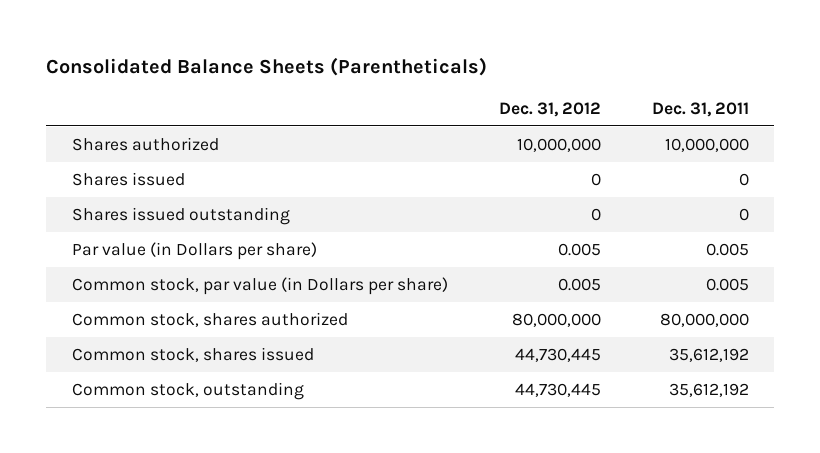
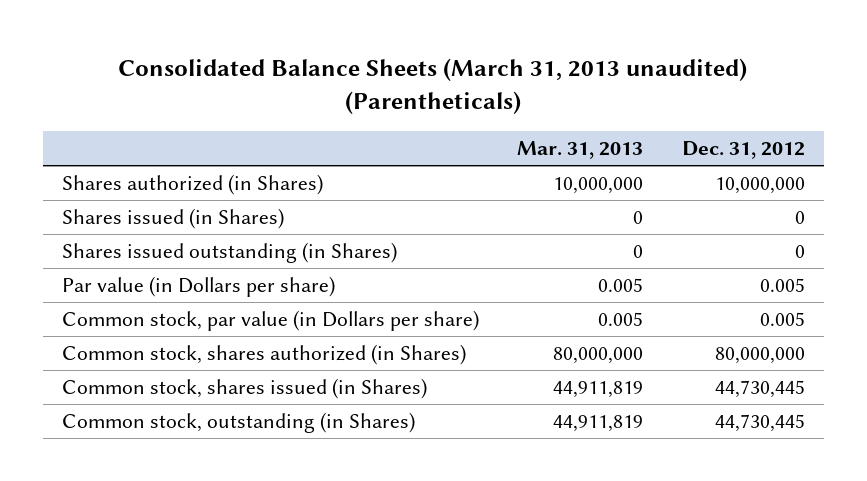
- Consolidated Balance Sheets (Parentheticals)
+ Consolidated Balance Sheets (March 31, 2013 unaudited) (Parentheticals)
- | Dec. 31, 2012 | Dec. 31, 2011
+ | Mar. 31, 2013 | Dec. 31, 2012
- Shares authorized | 10,000,000 | 10,000,000
- Shares issued | 0 | 0
- Shares issued outstanding | 0 | 0
+ Shares authorized (in Shares) | 10,000,000 | 10,000,000
+ Shares issued (in Shares) | 0 | 0
+ Shares issued outstanding (in Shares) | 0 | 0
- Common stock, shares authorized | 80,000,000 | 80,000,000
- Common stock, shares issued | 44,730,445 | 35,612,192
- Common stock, outstanding | 44,730,445 | 35,612,192
+ Common stock, shares authorized (in Shares) | 80,000,000 | 80,000,000
+ Common stock, shares issued (in Shares) | 44,911,819 | 44,730,445
+ Common stock, outstanding (in Shares) | 44,911,819 | 44,730,445

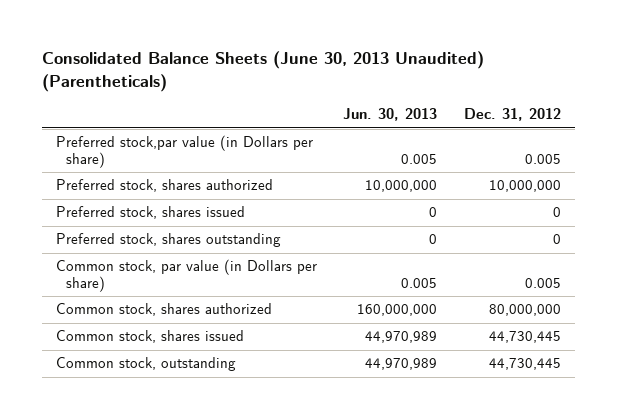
- Consolidated Balance Sheets (March 31, 2013 unaudited) (Parentheticals)
+ Consolidated Balance Sheets (June 30, 2013 Unaudited) (Parentheticals)
- | Mar. 31, 2013 | Dec. 31, 2012
+ | Jun. 30, 2013 | Dec. 31, 2012
- Shares authorized (in Shares) | 10,000,000 | 10,000,000
- Shares issued (in Shares) | 0 | 0
- Shares issued outstanding (in Shares) | 0 | 0
- Par value (in Dollars per share) | 0.005 | 0.005
+ Preferred stock,par value (in Dollars per share) | 0.005 | 0.005
+ Preferred stock, shares authorized | 10,000,000 | 10,000,000
+ Preferred stock, shares issued | 0 | 0
+ Preferred stock, shares outstanding | 0 | 0
- Common stock, shares authorized (in Shares) | 80,000,000 | 80,000,000
- Common stock, shares issued (in Shares) | 44,911,819 | 44,730,445
- Common stock, outstanding (in Shares) | 44,911,819 | 44,730,445
+ Common stock, shares authorized | 160,000,000 | 80,000,000
+ Common stock, shares issued | 44,970,989 | 44,730,445
+ Common stock, outstanding | 44,970,989 | 44,730,445

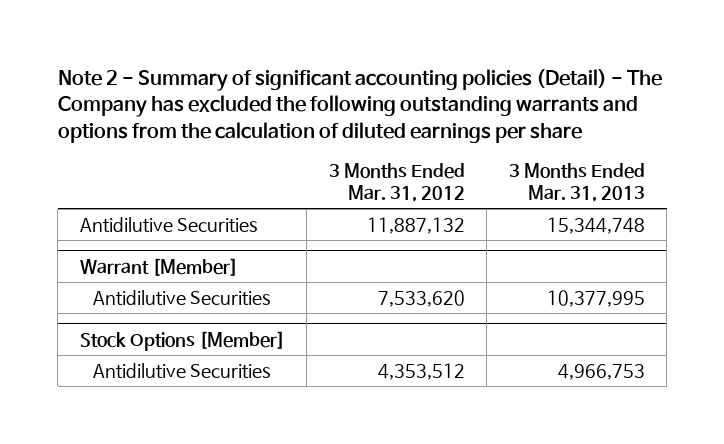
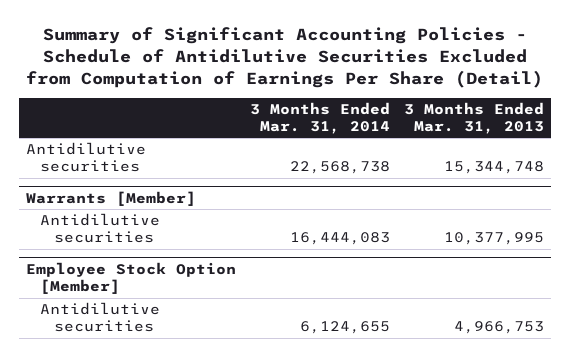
- Note 2 - Summary of significant accounting policies (Detail) - The Company has excluded the following outstanding warrants and options from the calculation of diluted earnings per share
+ Summary of Significant Accounting Policies - Schedule of Antidilutive Securities Excluded from Computation of Earnings Per Share (Detail)
- | 3 Months Ended Mar. 31, 2012 | 3 Months Ended Mar. 31, 2013
+ | 3 Months Ended Mar. 31, 2014 | 3 Months Ended Mar. 31, 2013
- Antidilutive Securities | 11,887,132 | 15,344,748
- Warrant [Member]
- Antidilutive Securities | 7,533,620 | 10,377,995
- Stock Options [Member]
- Antidilutive Securities | 4,353,512 | 4,966,753
+ Antidilutive securities | 22,568,738 | 15,344,748
+ Warrants [Member]
+ Antidilutive securities | 16,444,083 | 10,377,995
+ Employee Stock Option [Member]
+ Antidilutive securities | 6,124,655 | 4,966,753

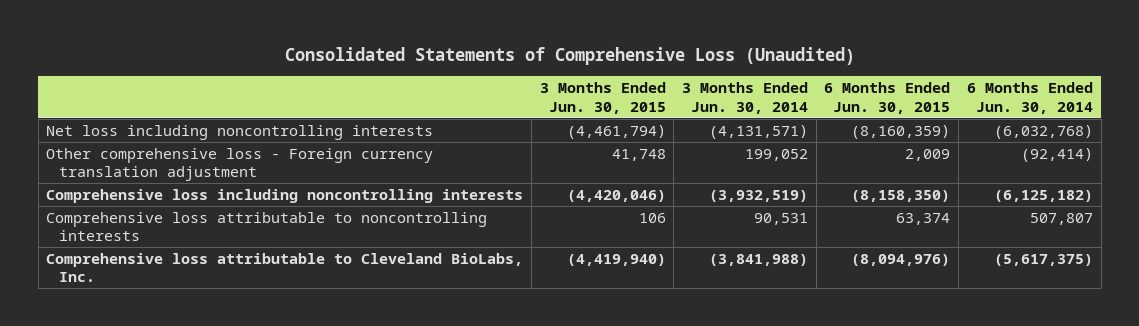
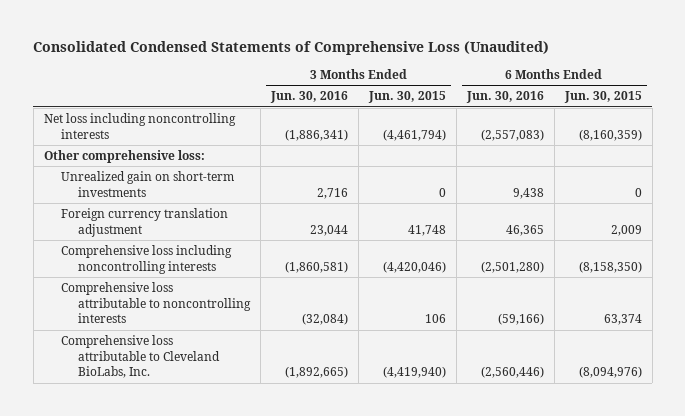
- Consolidated Statements of Comprehensive Loss (Unaudited)
+ Consolidated Condensed Statements of Comprehensive Loss (Unaudited)
- | 3 Months Ended Jun. 30, 2015 | 3 Months Ended Jun. 30, 2014 | 6 Months Ended Jun. 30, 2015 | 6 Months Ended Jun. 30, 2014
+ | 3 Months Ended Jun. 30, 2016 | 3 Months Ended Jun. 30, 2015 | 6 Months Ended Jun. 30, 2016 | 6 Months Ended Jun. 30, 2015
- Other comprehensive loss - Foreign currency translation adjustment | 41,748 | 199,052 | 2,009 | (92,414)
+ Other comprehensive loss:
+ Unrealized gain on short-term investments | 2,716 | 0 | 9,438 | 0
+ Foreign currency translation adjustment | 23,044 | 41,748 | 46,365 | 2,009

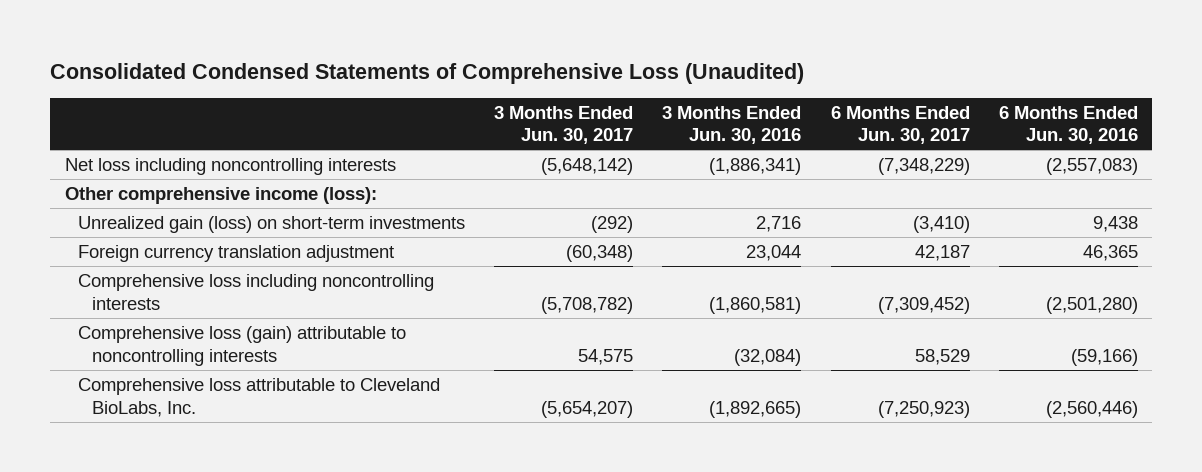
- | 3 Months Ended Jun. 30, 2016 | 3 Months Ended Jun. 30, 2015 | 6 Months Ended Jun. 30, 2016 | 6 Months Ended Jun. 30, 2015
+ | 3 Months Ended Jun. 30, 2017 | 3 Months Ended Jun. 30, 2016 | 6 Months Ended Jun. 30, 2017 | 6 Months Ended Jun. 30, 2016
- Other comprehensive loss:
- Unrealized gain on short-term investments | 2,716 | 0 | 9,438 | 0
+ Other comprehensive income (loss):
+ Unrealized gain (loss) on short-term investments | (292) | 2,716 | (3,410) | 9,438
- Comprehensive loss attributable to noncontrolling interests | (32,084) | 106 | (59,166) | 63,374
+ Comprehensive loss (gain) attributable to noncontrolling interests | 54,575 | (32,084) | 58,529 | (59,166)

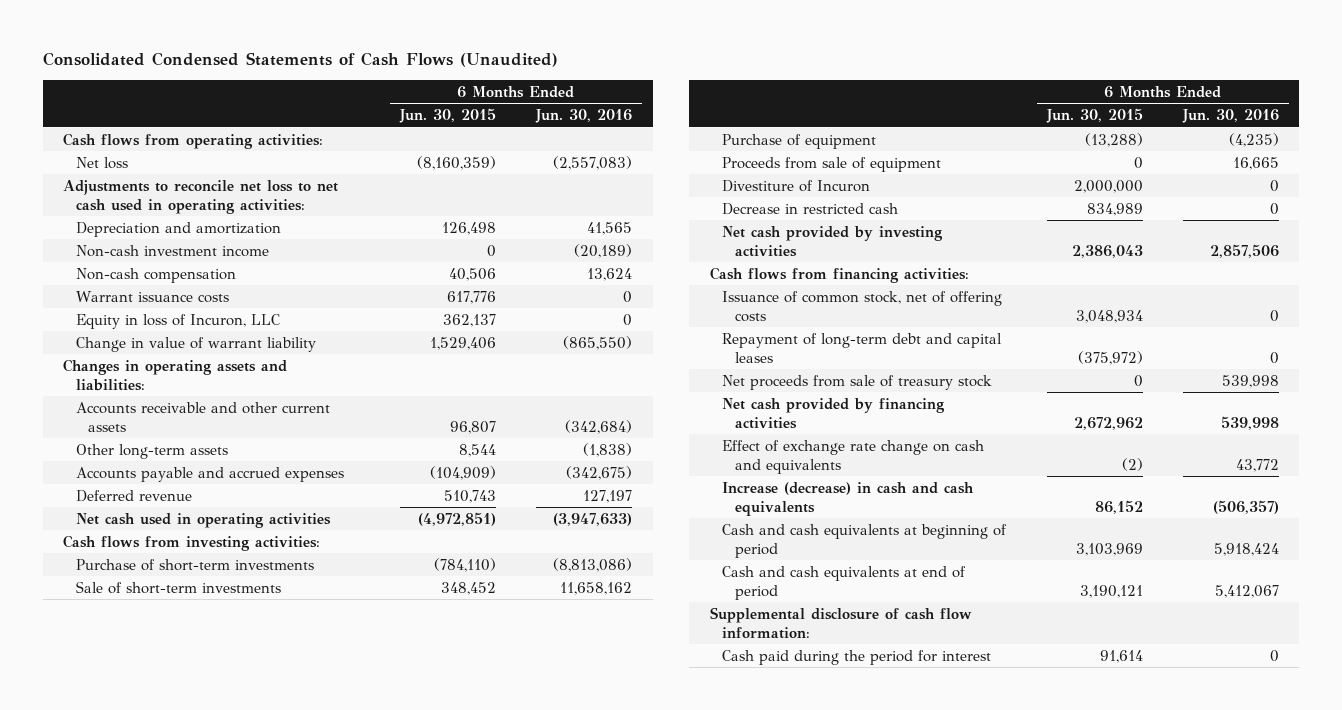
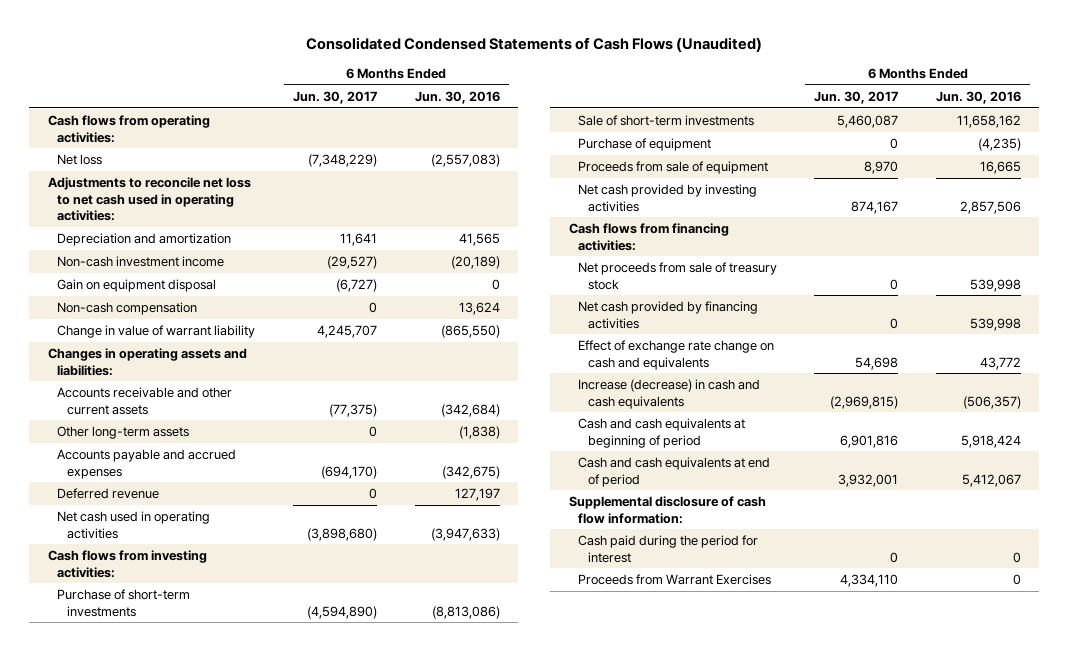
- | 6 Months Ended Jun. 30, 2015 | 6 Months Ended Jun. 30, 2016
+ | 6 Months Ended Jun. 30, 2017 | 6 Months Ended Jun. 30, 2016
+ Gain on equipment disposal | (6,727) | 0
- Warrant issuance costs | 617,776 | 0
- Equity in loss of Incuron, LLC | 362,137 | 0
- Divestiture of Incuron | 2,000,000 | 0
- Decrease in restricted cash | 834,989 | 0
- Issuance of common stock, net of offering costs | 3,048,934 | 0
- Repayment of long-term debt and capital leases | (375,972) | 0
+ Proceeds from Warrant Exercises | 4,334,110 | 0

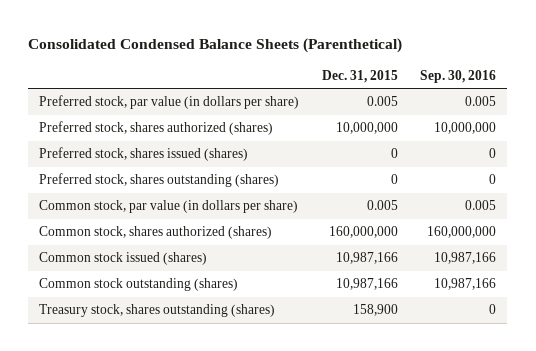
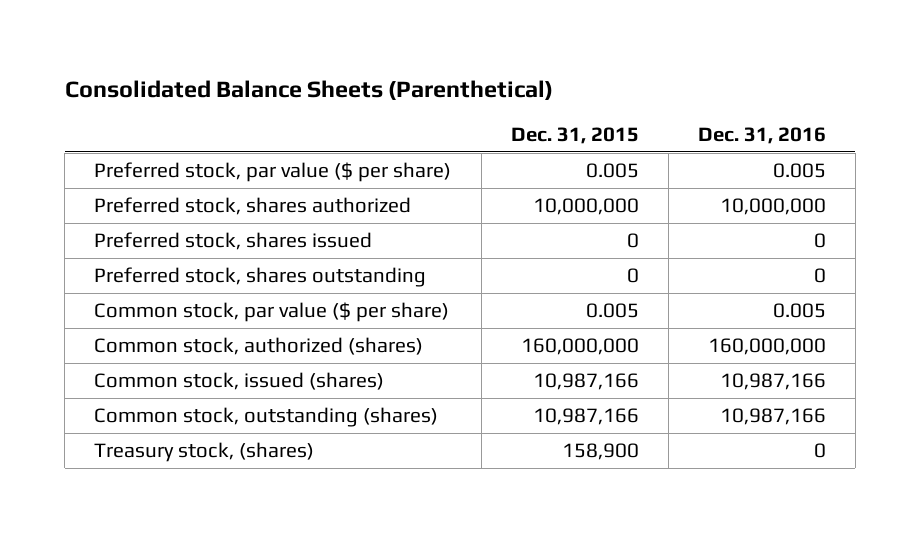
- Consolidated Condensed Balance Sheets (Parenthetical)
+ Consolidated Balance Sheets (Parenthetical)
- | Dec. 31, 2015 | Sep. 30, 2016
+ | Dec. 31, 2015 | Dec. 31, 2016
- Preferred stock, par value (in dollars per share) | 0.005 | 0.005
- Preferred stock, shares authorized (shares) | 10,000,000 | 10,000,000
- Preferred stock, shares issued (shares) | 0 | 0
- Preferred stock, shares outstanding (shares) | 0 | 0
- Common stock, par value (in dollars per share) | 0.005 | 0.005
- Common stock, shares authorized (shares) | 160,000,000 | 160,000,000
- Common stock issued (shares) | 10,987,166 | 10,987,166
- Common stock outstanding (shares) | 10,987,166 | 10,987,166
- Treasury stock, shares outstanding (shares) | 158,900 | 0
+ Preferred stock, par value ($ per share) | 0.005 | 0.005
+ Preferred stock, shares authorized | 10,000,000 | 10,000,000
+ Preferred stock, shares issued | 0 | 0
+ Preferred stock, shares outstanding | 0 | 0
+ Common stock, par value ($ per share) | 0.005 | 0.005
+ Common stock, authorized (shares) | 160,000,000 | 160,000,000
+ Common stock, issued (shares) | 10,987,166 | 10,987,166
+ Common stock, outstanding (shares) | 10,987,166 | 10,987,166
+ Treasury stock, (shares) | 158,900 | 0

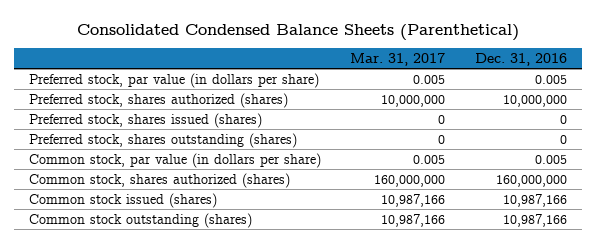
- Consolidated Balance Sheets (Parenthetical)
+ Consolidated Condensed Balance Sheets (Parenthetical)
- | Dec. 31, 2015 | Dec. 31, 2016
+ | Mar. 31, 2017 | Dec. 31, 2016
- Preferred stock, par value ($ per share) | 0.005 | 0.005
- Preferred stock, shares authorized | 10,000,000 | 10,000,000
- Preferred stock, shares issued | 0 | 0
- Preferred stock, shares outstanding | 0 | 0
- Common stock, par value ($ per share) | 0.005 | 0.005
- Common stock, authorized (shares) | 160,000,000 | 160,000,000
- Common stock, issued (shares) | 10,987,166 | 10,987,166
- Common stock, outstanding (shares) | 10,987,166 | 10,987,166
- Treasury stock, (shares) | 158,900 | 0
+ Preferred stock, par value (in dollars per share) | 0.005 | 0.005
+ Preferred stock, shares authorized (shares) | 10,000,000 | 10,000,000
+ Preferred stock, shares issued (shares) | 0 | 0
+ Preferred stock, shares outstanding (shares) | 0 | 0
+ Common stock, par value (in dollars per share) | 0.005 | 0.005
+ Common stock, shares authorized (shares) | 160,000,000 | 160,000,000
+ Common stock issued (shares) | 10,987,166 | 10,987,166
+ Common stock outstanding (shares) | 10,987,166 | 10,987,166

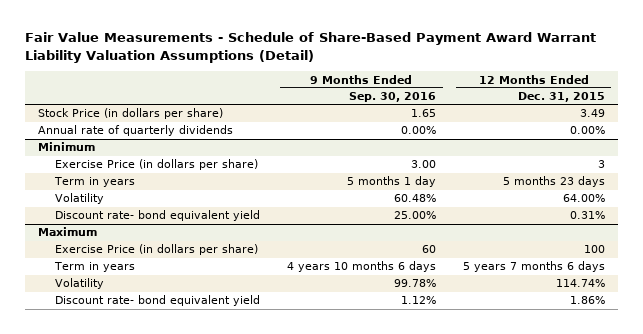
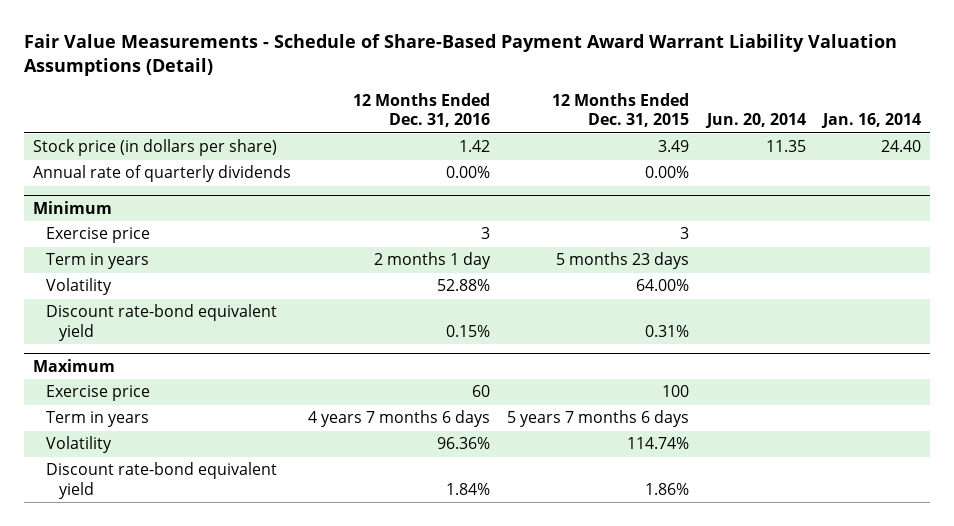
- | 9 Months Ended Sep. 30, 2016 | 12 Months Ended Dec. 31, 2015
+ | 12 Months Ended Dec. 31, 2016 | 12 Months Ended Dec. 31, 2015 | Jun. 20, 2014 | Jan. 16, 2014
- Stock Price (in dollars per share) | 1.65 | 3.49
+ Stock price (in dollars per share) | 1.42 | 3.49 | 11.35 | 24.40
@ Minimum
- Exercise Price (in dollars per share) | 3.00 | 3
+ Exercise price | 3 | 3 | |
- Discount rate- bond equivalent yield | 25.00% | 0.31%
+ Discount rate-bond equivalent yield | 0.15% | 0.31% | |
@ Maximum
- Exercise Price (in dollars per share) | 60 | 100
+ Exercise price | 60 | 100 | |
- Discount rate- bond equivalent yield | 1.12% | 1.86%
+ Discount rate-bond equivalent yield | 1.84% | 1.86% | |

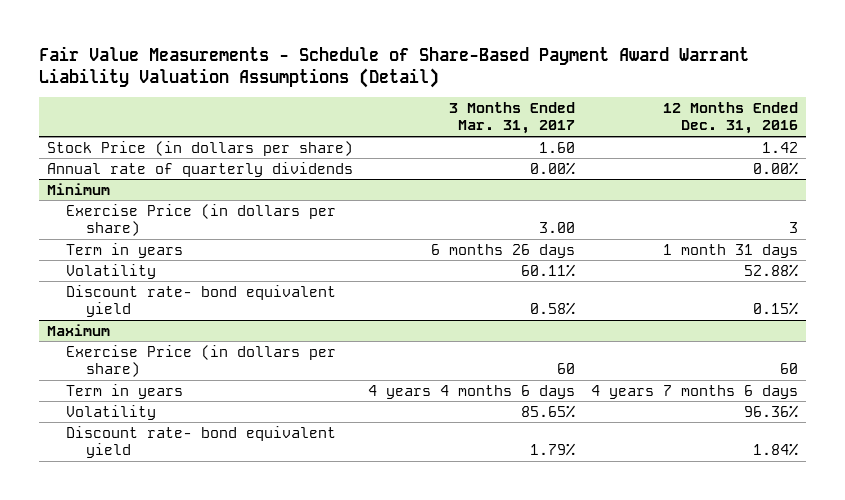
- | 12 Months Ended Dec. 31, 2016 | 12 Months Ended Dec. 31, 2015 | Jun. 20, 2014 | Jan. 16, 2014
+ | 3 Months Ended Mar. 31, 2017 | 12 Months Ended Dec. 31, 2016
- Stock price (in dollars per share) | 1.42 | 3.49 | 11.35 | 24.40
+ Stock Price (in dollars per share) | 1.60 | 1.42
@ Minimum
- Exercise price | 3 | 3 | |
- Term in years | 2 months 1 day | 5 months 23 days | |
+ Exercise Price (in dollars per share) | 3.00 | 3
+ Term in years | 6 months 26 days | 1 month 31 days
- Discount rate-bond equivalent yield | 0.15% | 0.31% | |
+ Discount rate- bond equivalent yield | 0.58% | 0.15%
@ Maximum
- Exercise price | 60 | 100 | |
+ Exercise Price (in dollars per share) | 60 | 60
- Discount rate-bond equivalent yield | 1.84% | 1.86% | |
+ Discount rate- bond equivalent yield | 1.79% | 1.84%

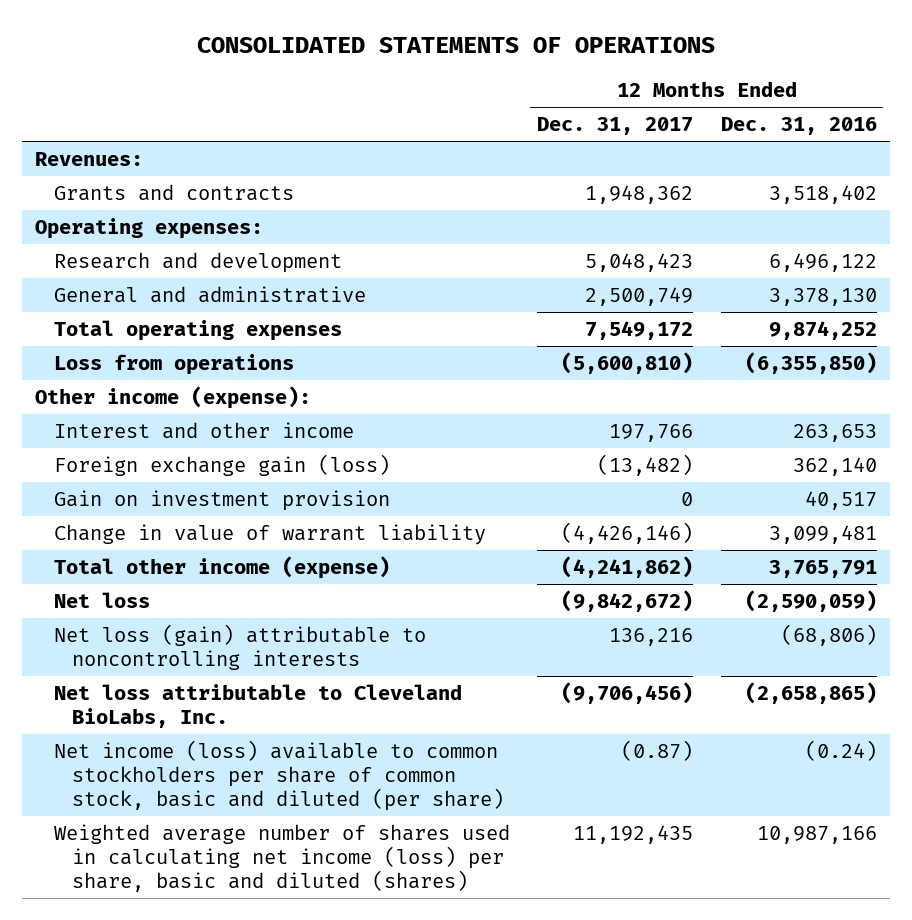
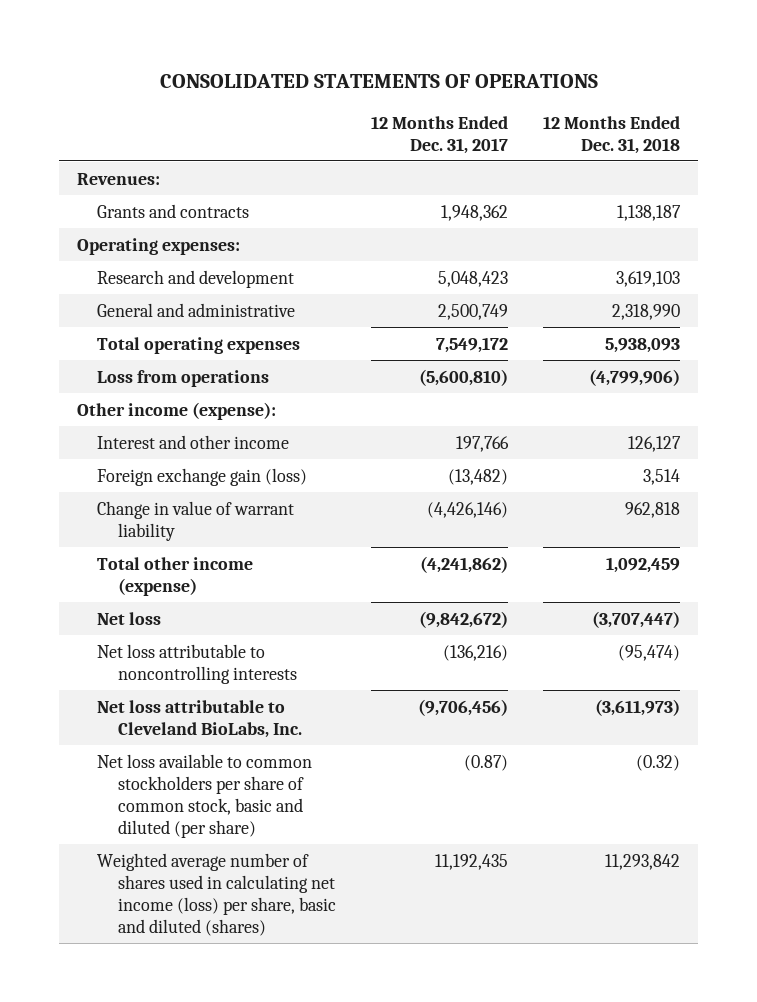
- | 12 Months Ended Dec. 31, 2017 | 12 Months Ended Dec. 31, 2016
+ | 12 Months Ended Dec. 31, 2017 | 12 Months Ended Dec. 31, 2018
- Gain on investment provision | 0 | 40,517
- Net loss (gain) attributable to noncontrolling interests | 136,216 | (68,806)
+ Net loss attributable to noncontrolling interests | (136,216) | (95,474)
- Net income (loss) available to common stockholders per share of common stock, basic and diluted (per share) | (0.87) | (0.24)
+ Net loss available to common stockholders per share of common stock, basic and diluted (per share) | (0.87) | (0.32)

